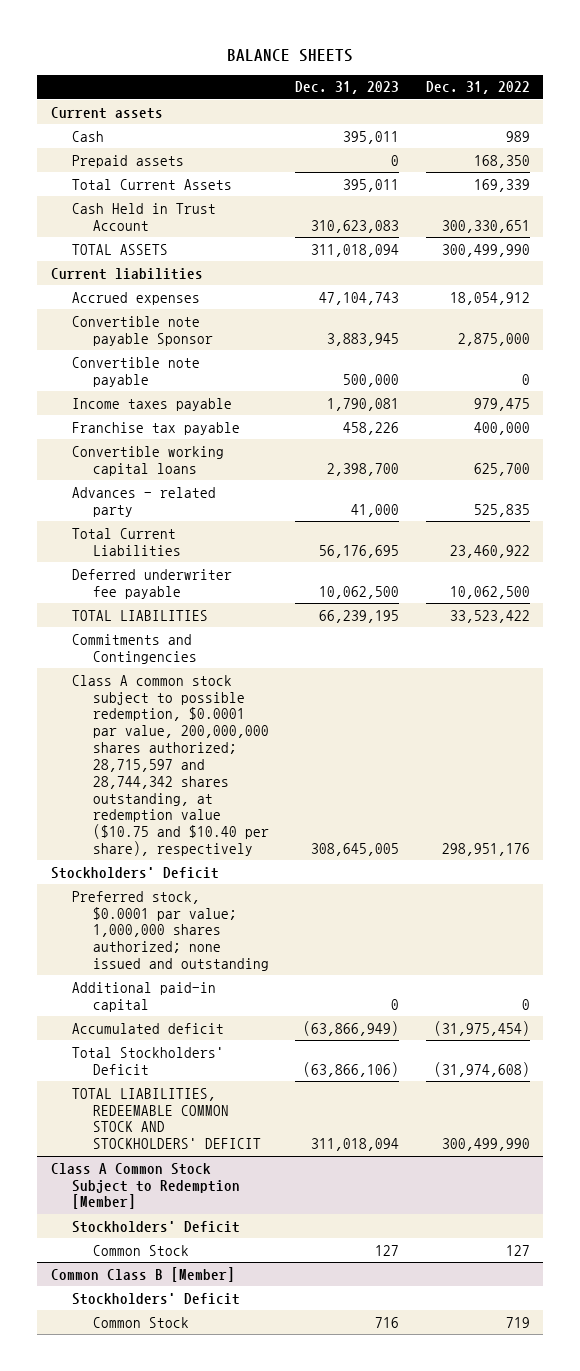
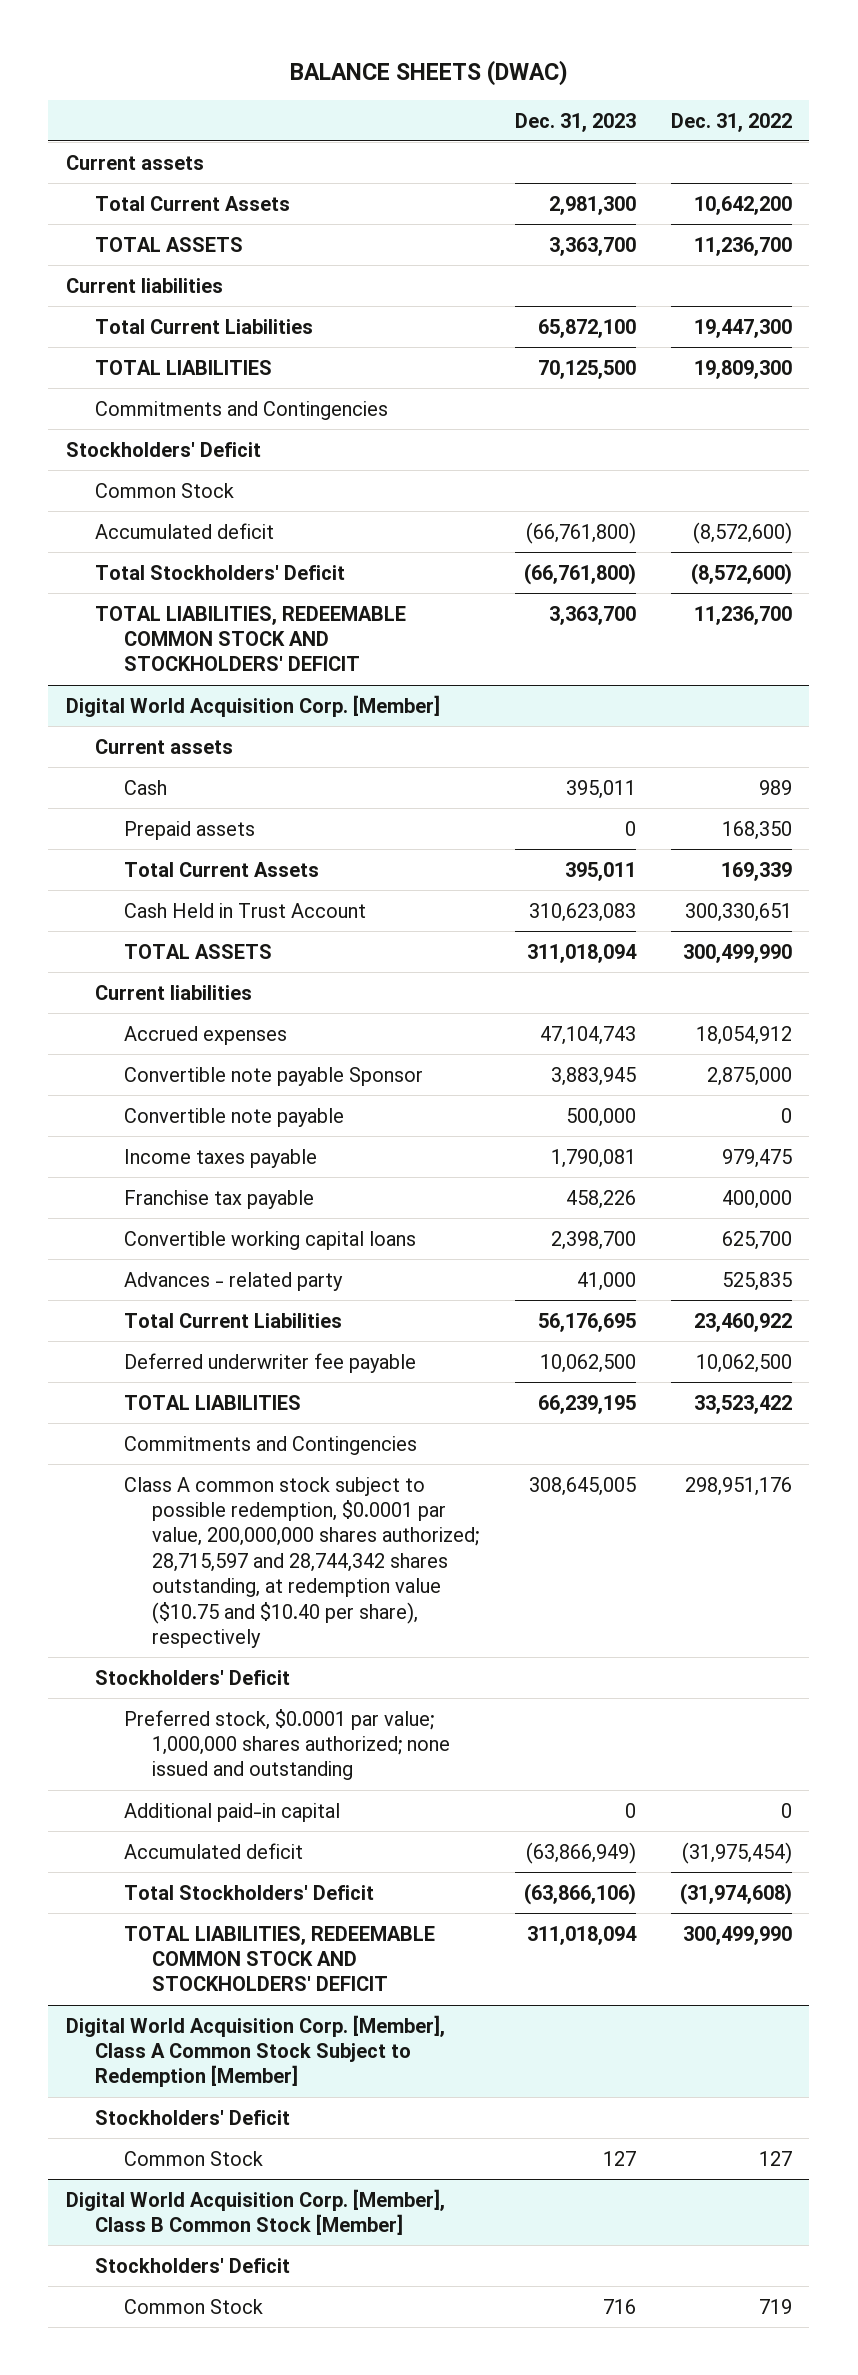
- BALANCE SHEETS
+ BALANCE SHEETS (DWAC)
+ Total Current Assets | 2,981,300 | 10,642,200
+ TOTAL ASSETS | 3,363,700 | 11,236,700
+ Current liabilities
+ Total Current Liabilities | 65,872,100 | 19,447,300
+ TOTAL LIABILITIES | 70,125,500 | 19,809,300
+ Commitments and Contingencies
+ Stockholders' Deficit
+ Common Stock
+ Accumulated deficit | (66,761,800) | (8,572,600)
+ Total Stockholders' Deficit | (66,761,800) | (8,572,600)
+ TOTAL LIABILITIES, REDEEMABLE COMMON STOCK AND STOCKHOLDERS' DEFICIT | 3,363,700 | 11,236,700
+ Digital World Acquisition Corp. [Member]
+ Current assets
- Class A Common Stock Subject to Redemption [Member]
+ Digital World Acquisition Corp. [Member], Class A Common Stock Subject to Redemption [Member]
- Common Class B [Member]
+ Digital World Acquisition Corp. [Member], Class B Common Stock [Member]

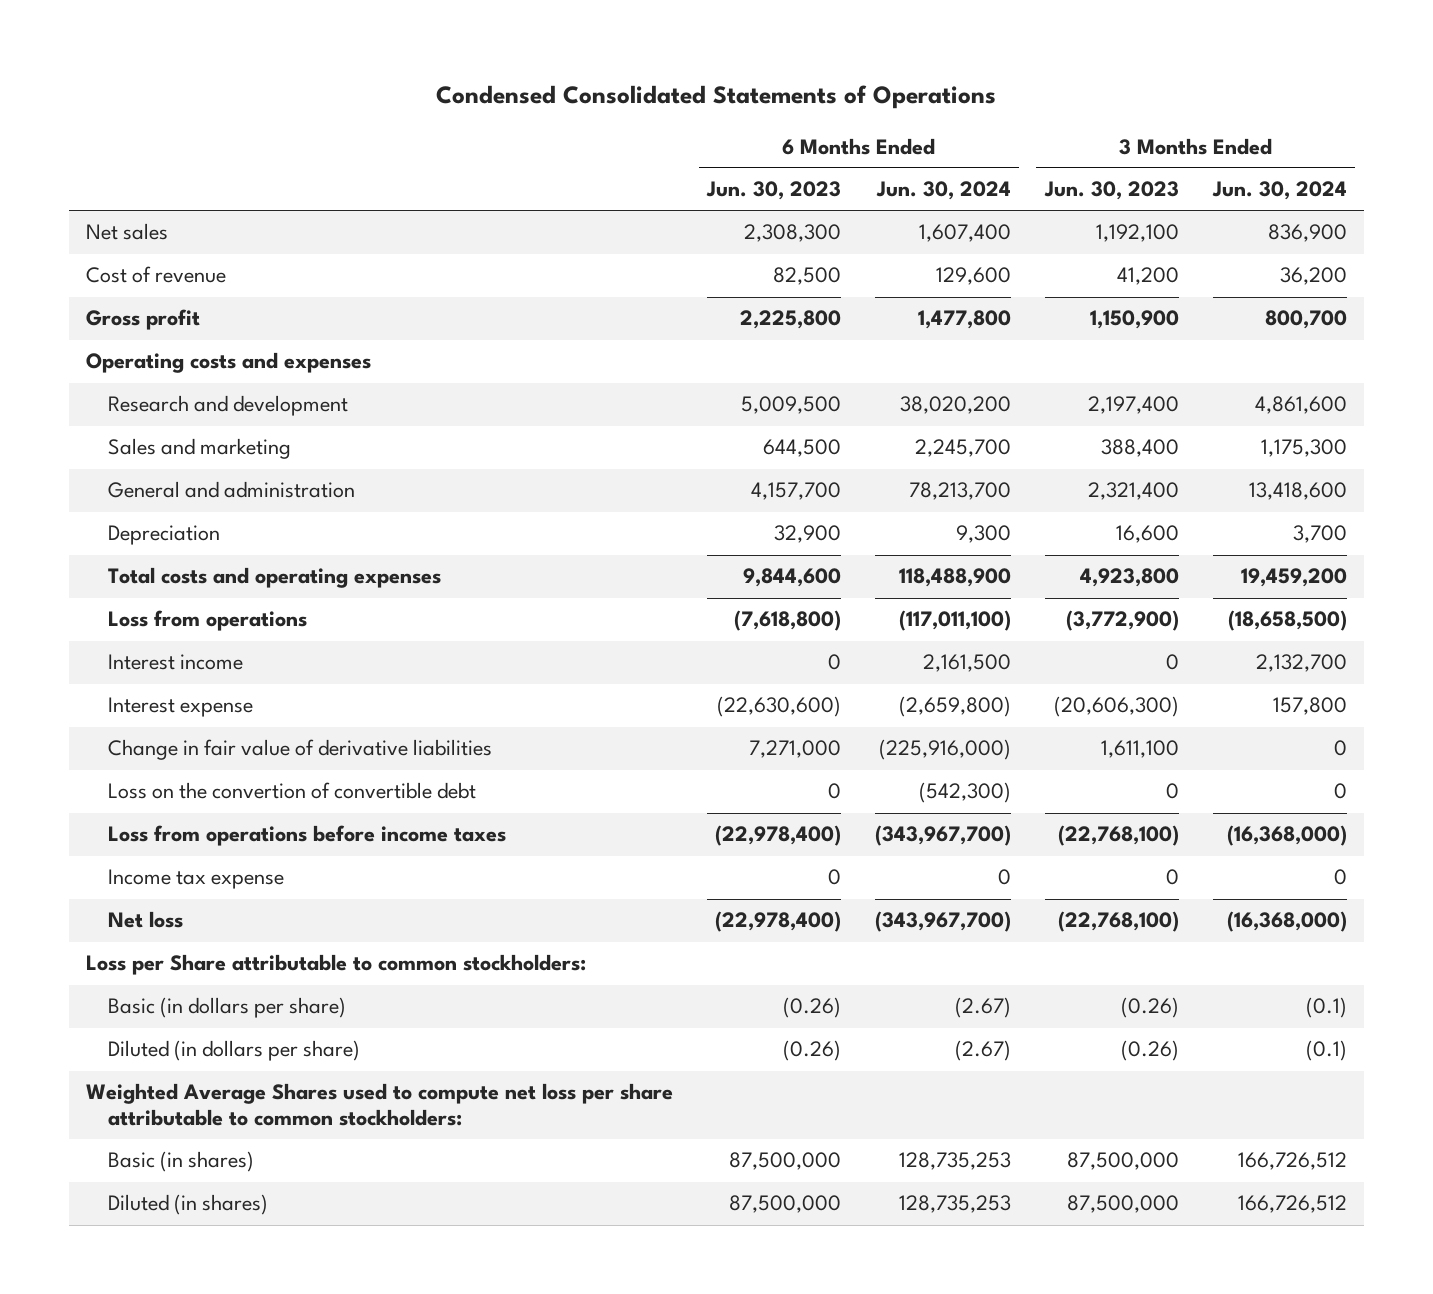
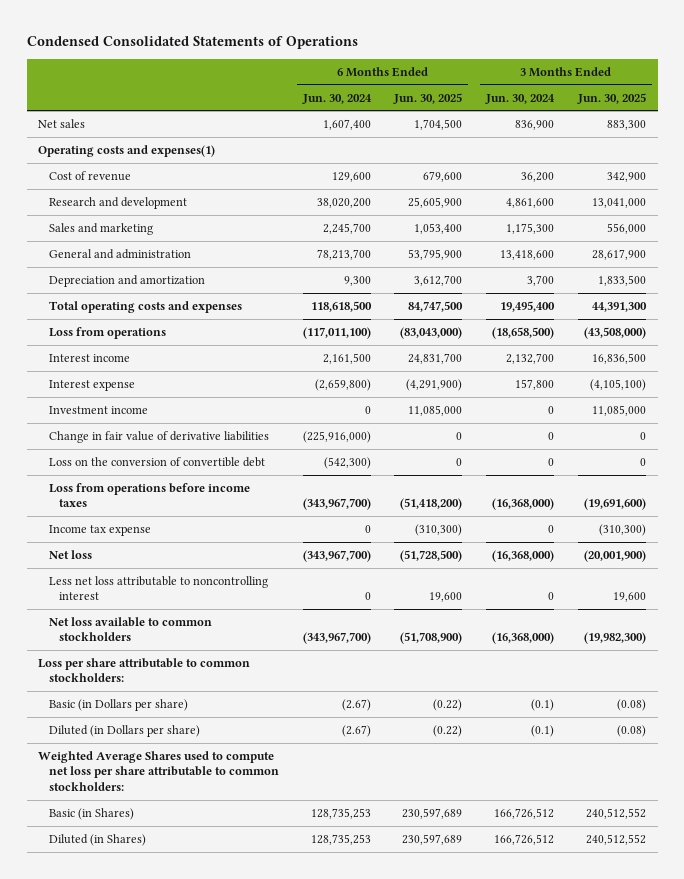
- | 6 Months Ended Jun. 30, 2023 | 6 Months Ended Jun. 30, 2024 | 3 Months Ended Jun. 30, 2023 | 3 Months Ended Jun. 30, 2024
+ | 6 Months Ended Jun. 30, 2024 | 6 Months Ended Jun. 30, 2025 | 3 Months Ended Jun. 30, 2024 | 3 Months Ended Jun. 30, 2025
+ Operating costs and expenses(1)
- Gross profit | 2,225,800 | 1,477,800 | 1,150,900 | 800,700
- Operating costs and expenses
- Depreciation | 32,900 | 9,300 | 16,600 | 3,700
- Total costs and operating expenses | 9,844,600 | 118,488,900 | 4,923,800 | 19,459,200
+ Depreciation and amortization | 9,300 | 3,612,700 | 3,700 | 1,833,500
+ Total operating costs and expenses | 118,618,500 | 84,747,500 | 19,495,400 | 44,391,300
+ Investment income | 0 | 11,085,000 | 0 | 11,085,000
- Loss on the convertion of convertible debt | 0 | (542,300) | 0 | 0
+ Loss on the conversion of convertible debt | (542,300) | 0 | 0 | 0
- Loss per Share attributable to common stockholders:
- Basic (in dollars per share) | (0.26) | (2.67) | (0.26) | (0.1)
- Diluted (in dollars per share) | (0.26) | (2.67) | (0.26) | (0.1)
+ Less net loss attributable to noncontrolling interest | 0 | 19,600 | 0 | 19,600
+ Net loss available to common stockholders | (343,967,700) | (51,708,900) | (16,368,000) | (19,982,300)
+ Loss per share attributable to common stockholders:
+ Basic (in Dollars per share) | (2.67) | (0.22) | (0.1) | (0.08)
+ Diluted (in Dollars per share) | (2.67) | (0.22) | (0.1) | (0.08)
- Basic (in shares) | 87,500,000 | 128,735,253 | 87,500,000 | 166,726,512
- Diluted (in shares) | 87,500,000 | 128,735,253 | 87,500,000 | 166,726,512
+ Basic (in Shares) | 128,735,253 | 230,597,689 | 166,726,512 | 240,512,552
+ Diluted (in Shares) | 128,735,253 | 230,597,689 | 166,726,512 | 240,512,552

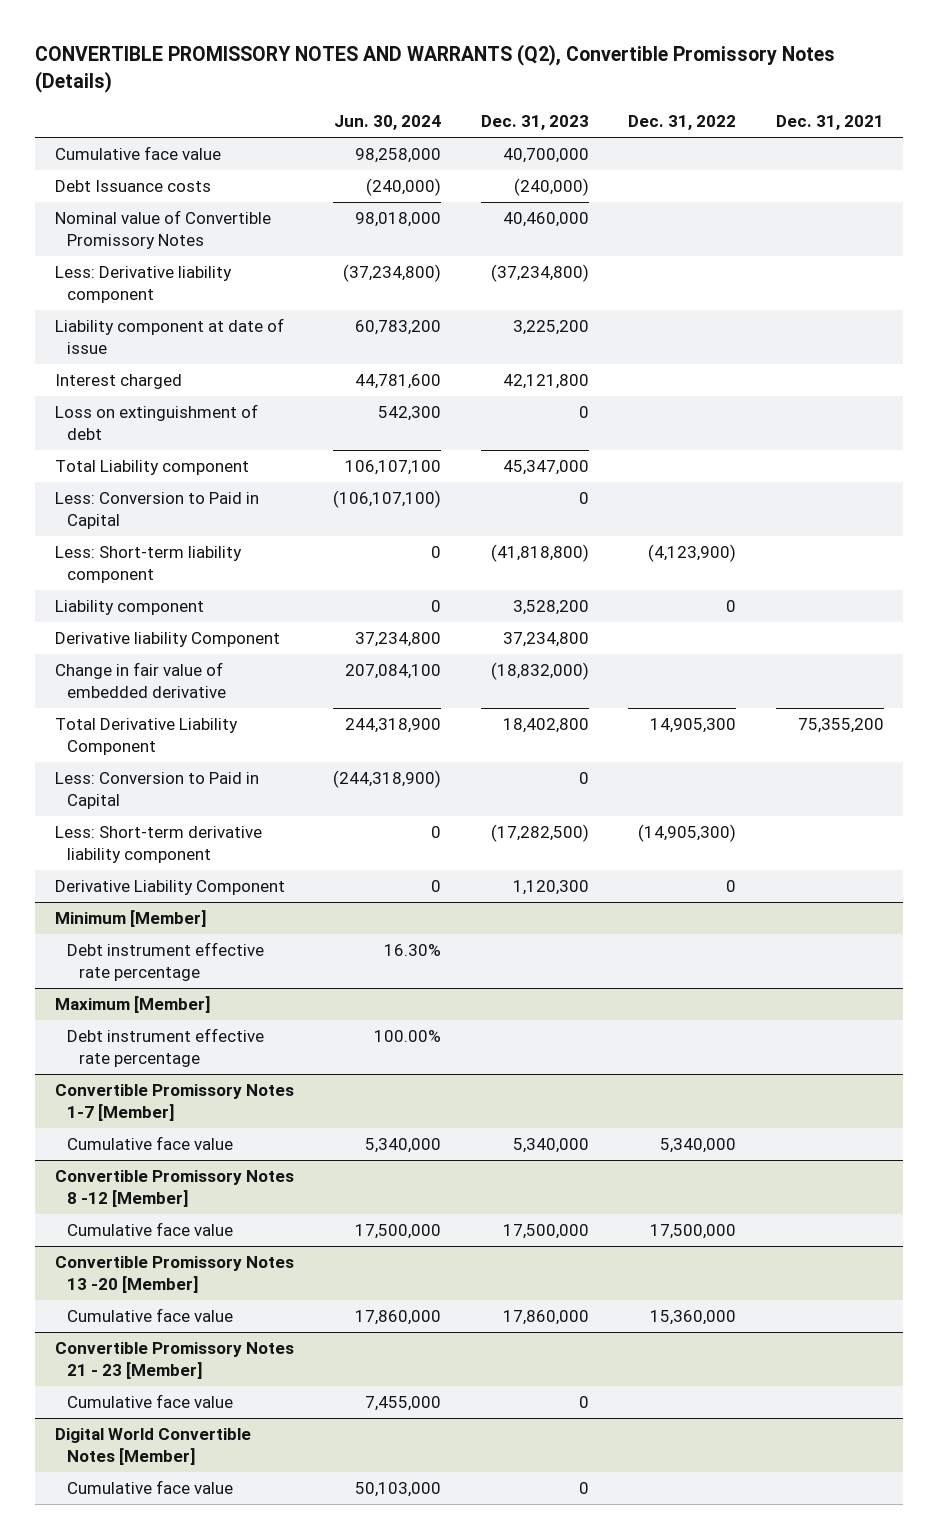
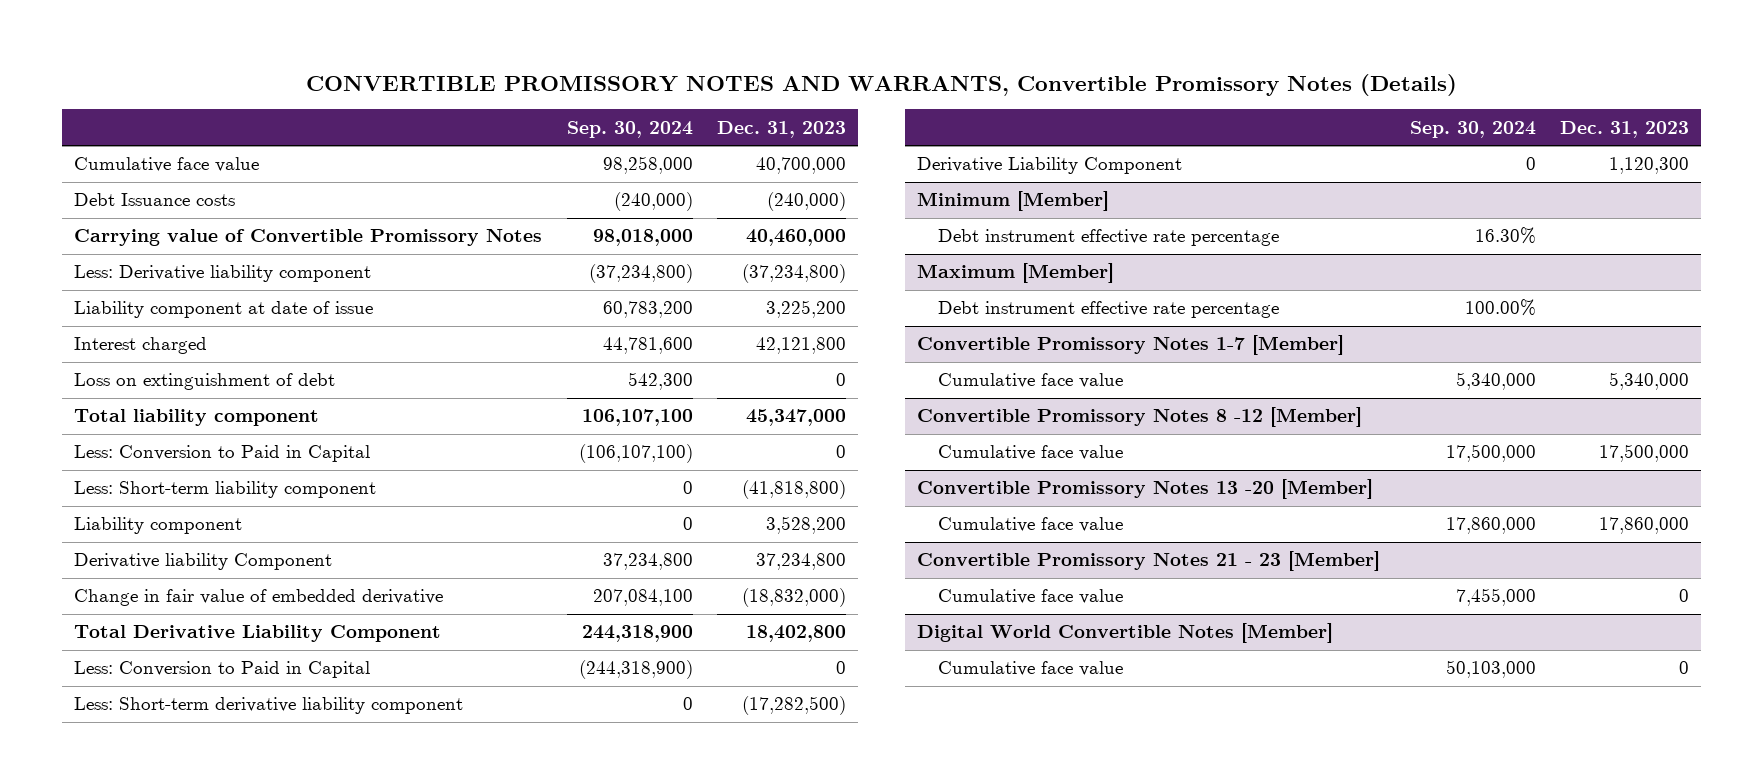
- CONVERTIBLE PROMISSORY NOTES AND WARRANTS (Q2), Convertible Promissory Notes (Details)
+ CONVERTIBLE PROMISSORY NOTES AND WARRANTS, Convertible Promissory Notes (Details)
- | Jun. 30, 2024 | Dec. 31, 2023 | Dec. 31, 2022 | Dec. 31, 2021
+ | Sep. 30, 2024 | Dec. 31, 2023
- Nominal value of Convertible Promissory Notes | 98,018,000 | 40,460,000 | |
+ Carrying value of Convertible Promissory Notes | 98,018,000 | 40,460,000
- Total Liability component | 106,107,100 | 45,347,000 | |
+ Total liability component | 106,107,100 | 45,347,000

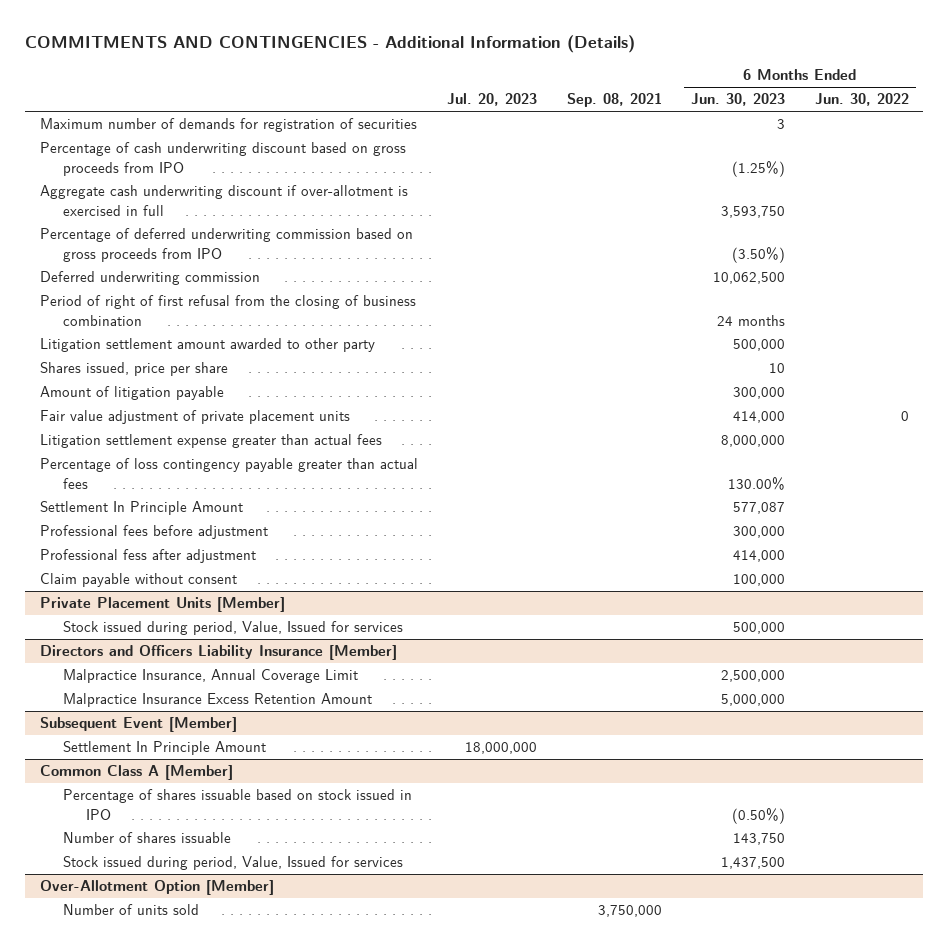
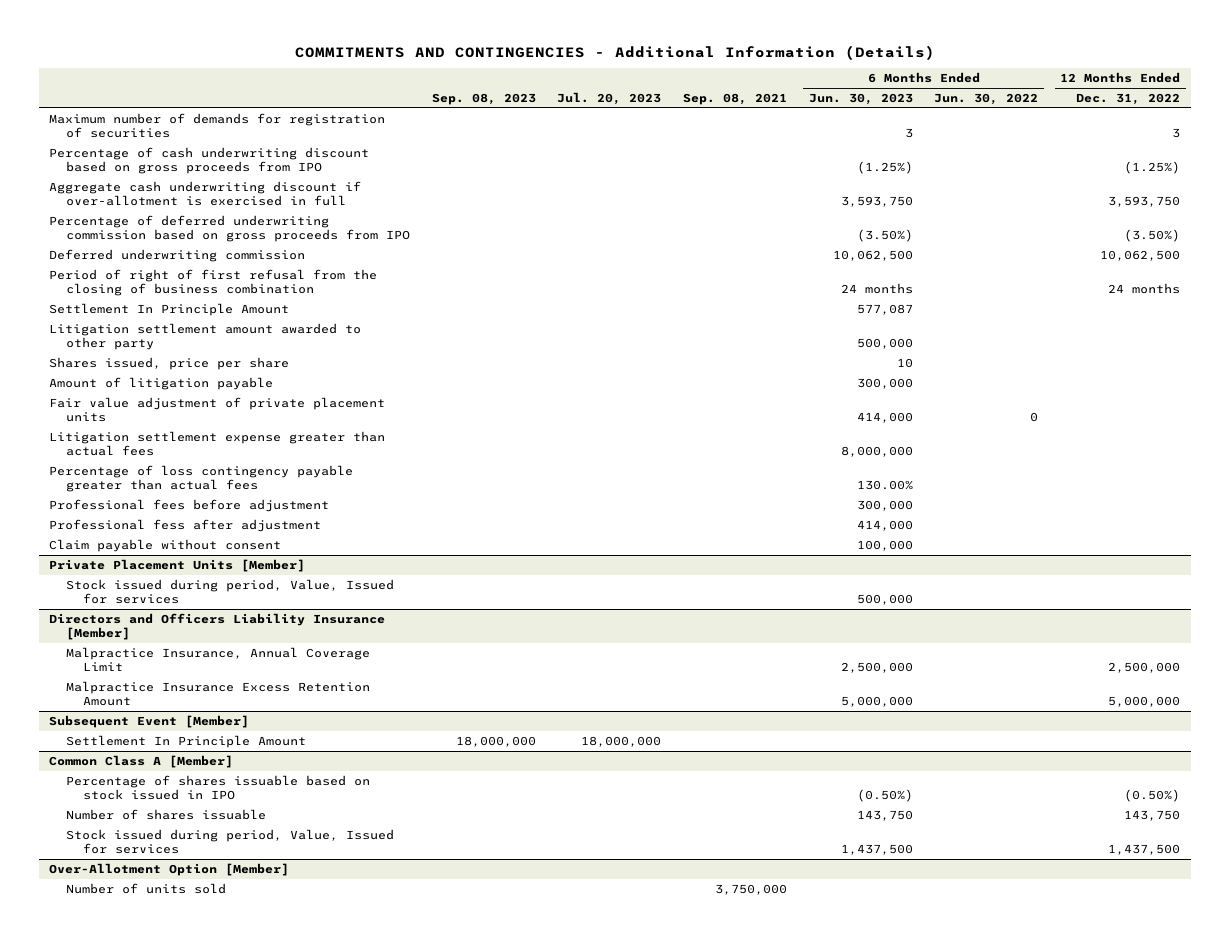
- | Jul. 20, 2023 | Sep. 08, 2021 | 6 Months Ended Jun. 30, 2023 | 6 Months Ended Jun. 30, 2022
+ | Sep. 08, 2023 | Jul. 20, 2023 | Sep. 08, 2021 | 6 Months Ended Jun. 30, 2023 | 6 Months Ended Jun. 30, 2022 | 12 Months Ended Dec. 31, 2022
moved up: Settlement In Principle Amount | | | | 577,087 | |

